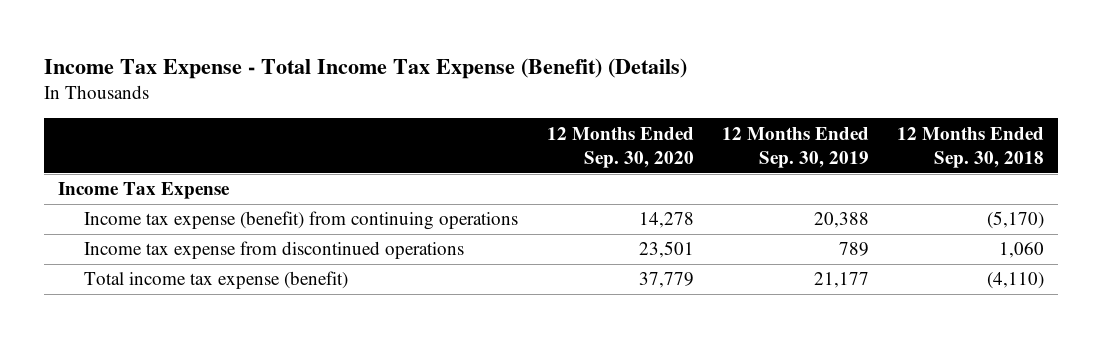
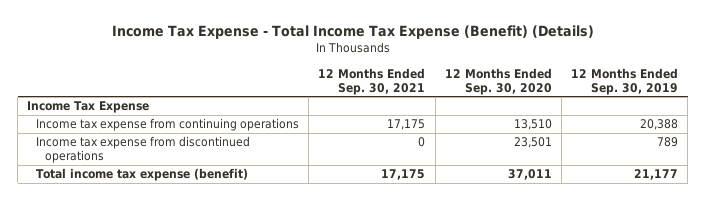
- | 12 Months Ended Sep. 30, 2020 | 12 Months Ended Sep. 30, 2019 | 12 Months Ended Sep. 30, 2018
+ | 12 Months Ended Sep. 30, 2021 | 12 Months Ended Sep. 30, 2020 | 12 Months Ended Sep. 30, 2019
- Income tax expense (benefit) from continuing operations | 14,278 | 20,388 | (5,170)
+ Income tax expense from continuing operations | 17,175 | 13,510 | 20,388
- Total income tax expense (benefit) | 37,779 | 21,177 | (4,110)
+ Total income tax expense (benefit) | 17,175 | 37,011 | 21,177

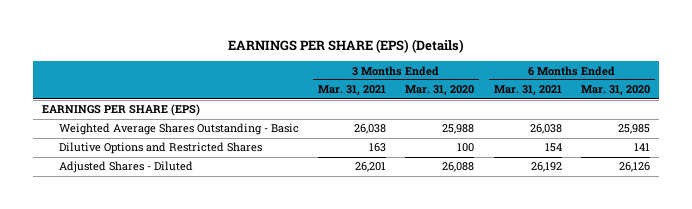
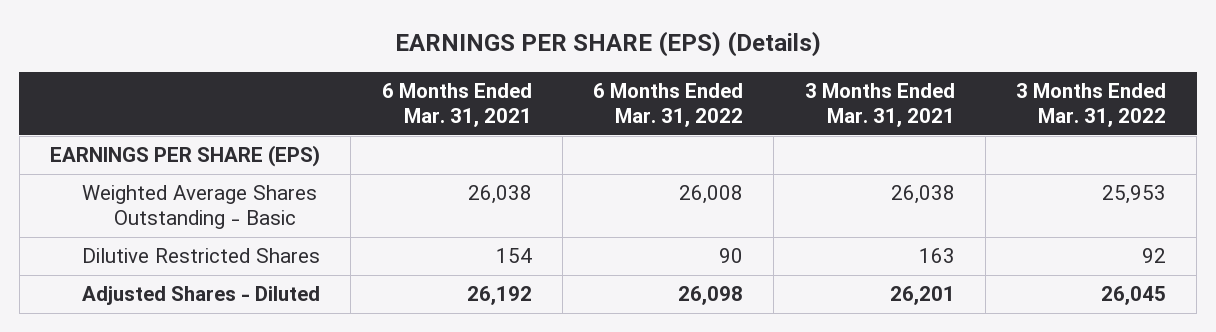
- | 3 Months Ended Mar. 31, 2021 | 3 Months Ended Mar. 31, 2020 | 6 Months Ended Mar. 31, 2021 | 6 Months Ended Mar. 31, 2020
+ | 6 Months Ended Mar. 31, 2021 | 6 Months Ended Mar. 31, 2022 | 3 Months Ended Mar. 31, 2021 | 3 Months Ended Mar. 31, 2022
- Dilutive Options and Restricted Shares | 163 | 100 | 154 | 141
+ Dilutive Restricted Shares | 154 | 90 | 163 | 92

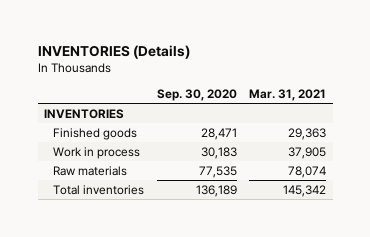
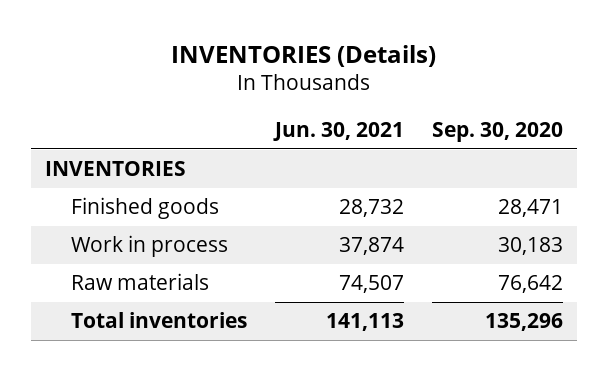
- | Sep. 30, 2020 | Mar. 31, 2021
+ | Jun. 30, 2021 | Sep. 30, 2020
- Raw materials | 77,535 | 78,074
- Total inventories | 136,189 | 145,342
+ Raw materials | 74,507 | 76,642
+ Total inventories | 141,113 | 135,296

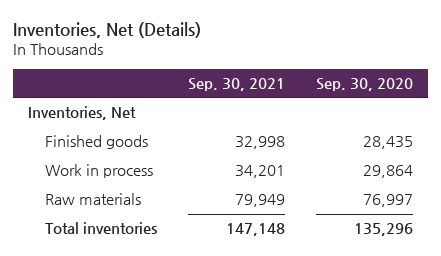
- INVENTORIES (Details)
+ Inventories, Net (Details)
- | Jun. 30, 2021 | Sep. 30, 2020
+ | Sep. 30, 2021 | Sep. 30, 2020
- INVENTORIES
- Finished goods | 28,732 | 28,471
- Work in process | 37,874 | 30,183
- Raw materials | 74,507 | 76,642
+ Inventories, Net
+ Finished goods | 32,998 | 28,435
+ Work in process | 34,201 | 29,864
+ Raw materials | 79,949 | 76,997

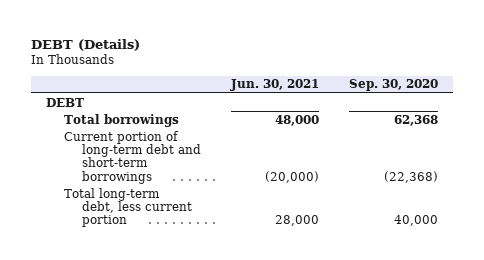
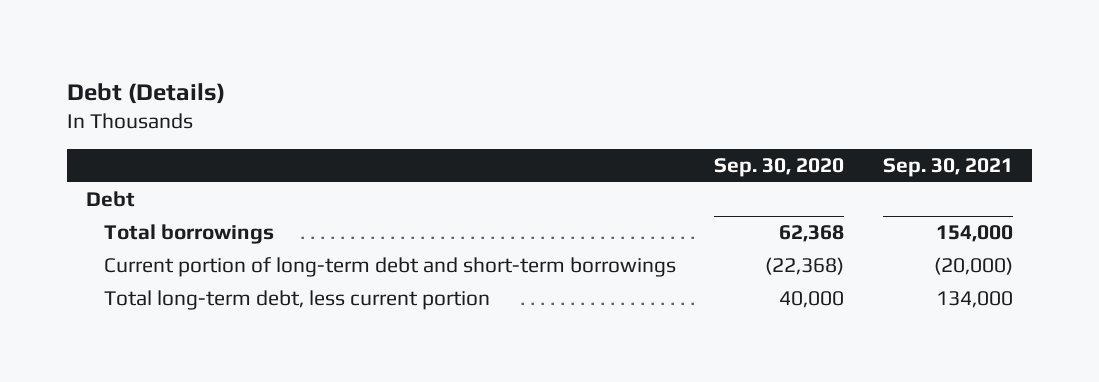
- DEBT (Details)
+ Debt (Details)
- | Jun. 30, 2021 | Sep. 30, 2020
+ | Sep. 30, 2020 | Sep. 30, 2021
- DEBT
+ Debt

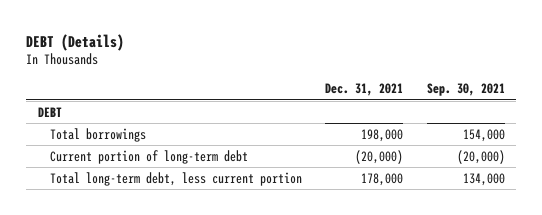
- Debt (Details)
+ DEBT (Details)
- | Sep. 30, 2020 | Sep. 30, 2021
+ | Dec. 31, 2021 | Sep. 30, 2021
- Debt
+ DEBT
- Current portion of long-term debt and short-term borrowings | (22,368) | (20,000)
+ Current portion of long-term debt | (20,000) | (20,000)

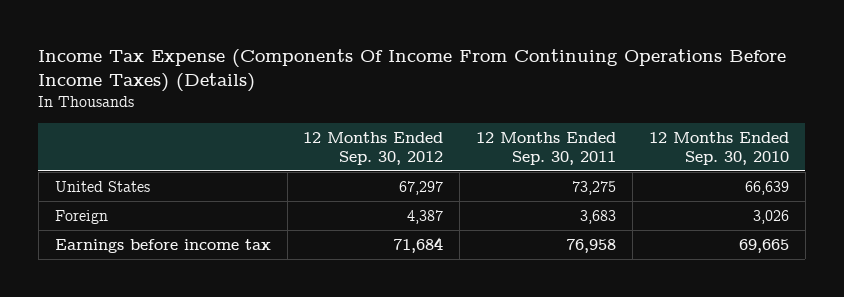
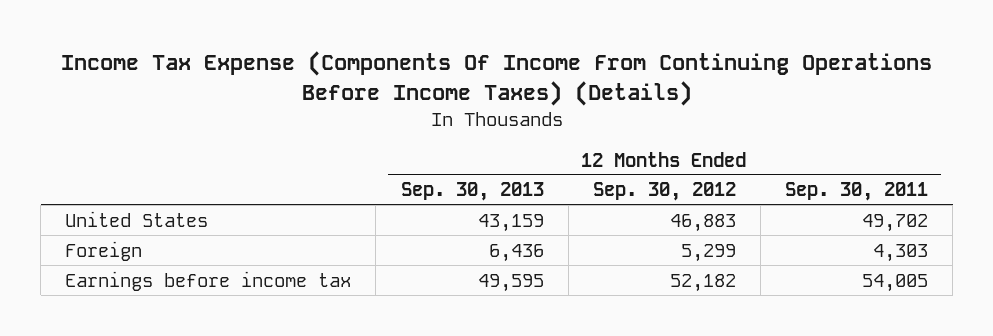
- | 12 Months Ended Sep. 30, 2012 | 12 Months Ended Sep. 30, 2011 | 12 Months Ended Sep. 30, 2010
+ | 12 Months Ended Sep. 30, 2013 | 12 Months Ended Sep. 30, 2012 | 12 Months Ended Sep. 30, 2011
- United States | 67,297 | 73,275 | 66,639
- Foreign | 4,387 | 3,683 | 3,026
- Earnings before income tax | 71,684 | 76,958 | 69,665
+ United States | 43,159 | 46,883 | 49,702
+ Foreign | 6,436 | 5,299 | 4,303
+ Earnings before income tax | 49,595 | 52,182 | 54,005

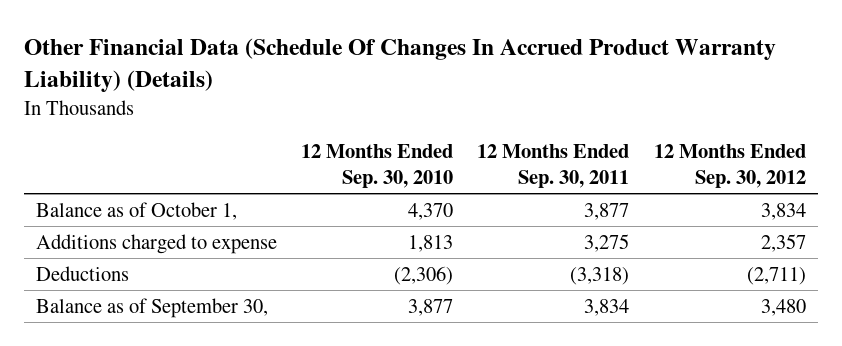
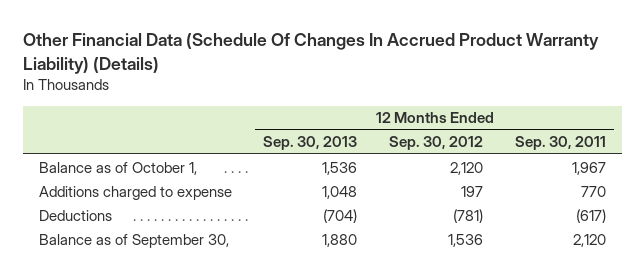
- | 12 Months Ended Sep. 30, 2010 | 12 Months Ended Sep. 30, 2011 | 12 Months Ended Sep. 30, 2012
+ | 12 Months Ended Sep. 30, 2013 | 12 Months Ended Sep. 30, 2012 | 12 Months Ended Sep. 30, 2011
- Balance as of October 1, | 4,370 | 3,877 | 3,834
- Additions charged to expense | 1,813 | 3,275 | 2,357
- Deductions | (2,306) | (3,318) | (2,711)
- Balance as of September 30, | 3,877 | 3,834 | 3,480
+ Balance as of October 1, | 1,536 | 2,120 | 1,967
+ Additions charged to expense | 1,048 | 197 | 770
+ Deductions | (704) | (781) | (617)
+ Balance as of September 30, | 1,880 | 1,536 | 2,120

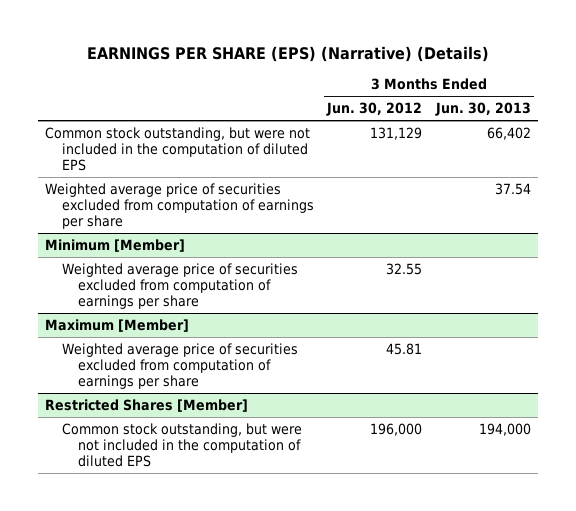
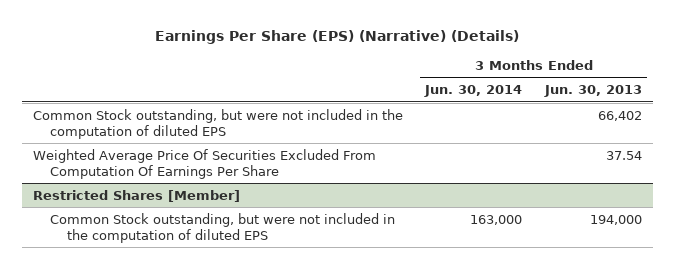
- EARNINGS PER SHARE (EPS) (Narrative) (Details)
+ Earnings Per Share (EPS) (Narrative) (Details)
- | 3 Months Ended Jun. 30, 2012 | 3 Months Ended Jun. 30, 2013
+ | 3 Months Ended Jun. 30, 2014 | 3 Months Ended Jun. 30, 2013
- Common stock outstanding, but were not included in the computation of diluted EPS | 131,129 | 66,402
- Weighted average price of securities excluded from computation of earnings per share | | 37.54
- Minimum [Member]
- Weighted average price of securities excluded from computation of earnings per share | 32.55 |
- Maximum [Member]
- Weighted average price of securities excluded from computation of earnings per share | 45.81 |
+ Common Stock outstanding, but were not included in the computation of diluted EPS | | 66,402
+ Weighted Average Price Of Securities Excluded From Computation Of Earnings Per Share | | 37.54
@ Restricted Shares [Member]
- Common stock outstanding, but were not included in the computation of diluted EPS | 196,000 | 194,000
+ Common Stock outstanding, but were not included in the computation of diluted EPS | 163,000 | 194,000

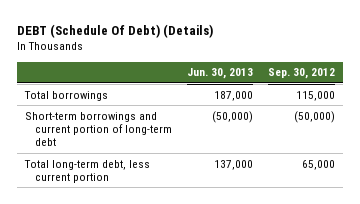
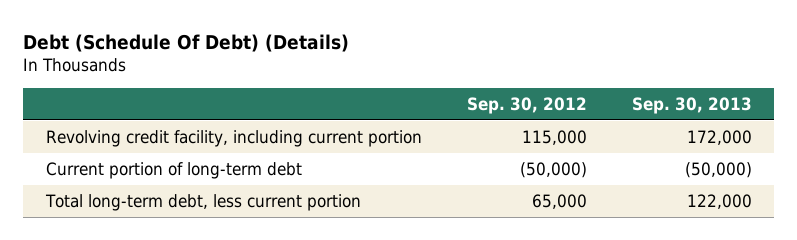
- DEBT (Schedule Of Debt) (Details)
+ Debt (Schedule Of Debt) (Details)
- | Jun. 30, 2013 | Sep. 30, 2012
+ | Sep. 30, 2012 | Sep. 30, 2013
- Total borrowings | 187,000 | 115,000
- Short-term borrowings and current portion of long-term debt | (50,000) | (50,000)
+ Revolving credit facility, including current portion | 115,000 | 172,000
+ Current portion of long-term debt | (50,000) | (50,000)

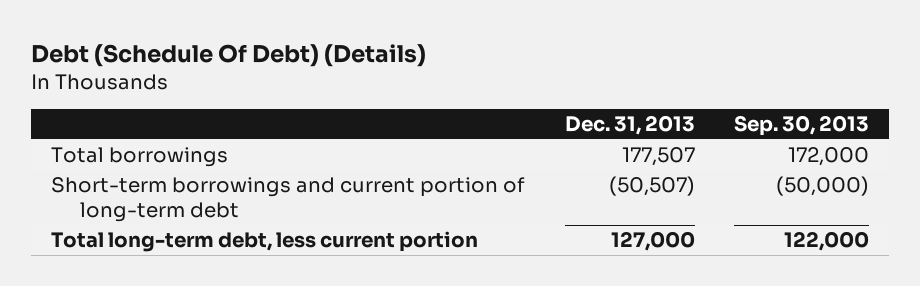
- | Sep. 30, 2012 | Sep. 30, 2013
+ | Dec. 31, 2013 | Sep. 30, 2013
- Revolving credit facility, including current portion | 115,000 | 172,000
- Current portion of long-term debt | (50,000) | (50,000)
+ Total borrowings | 177,507 | 172,000
+ Short-term borrowings and current portion of long-term debt | (50,507) | (50,000)

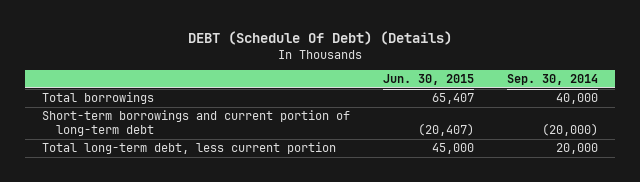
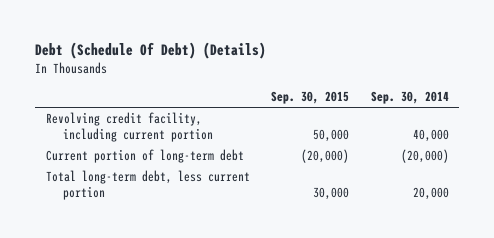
- DEBT (Schedule Of Debt) (Details)
+ Debt (Schedule Of Debt) (Details)
- | Jun. 30, 2015 | Sep. 30, 2014
+ | Sep. 30, 2015 | Sep. 30, 2014
- Total borrowings | 65,407 | 40,000
- Short-term borrowings and current portion of long-term debt | (20,407) | (20,000)
+ Revolving credit facility, including current portion | 50,000 | 40,000
+ Current portion of long-term debt | (20,000) | (20,000)

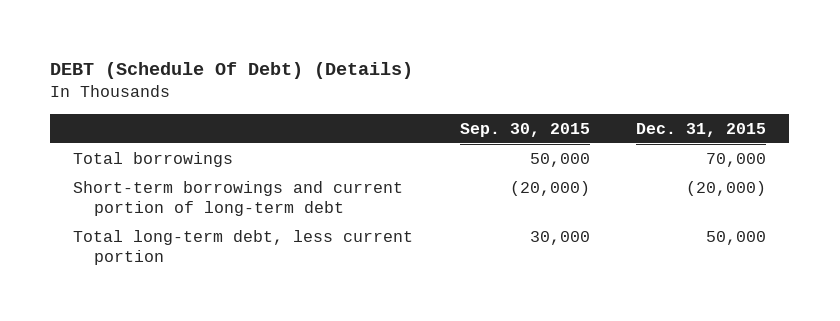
- Debt (Schedule Of Debt) (Details)
+ DEBT (Schedule Of Debt) (Details)
- | Sep. 30, 2015 | Sep. 30, 2014
+ | Sep. 30, 2015 | Dec. 31, 2015
- Revolving credit facility, including current portion | 50,000 | 40,000
- Current portion of long-term debt | (20,000) | (20,000)
+ Total borrowings | 50,000 | 70,000
+ Short-term borrowings and current portion of long-term debt | (20,000) | (20,000)

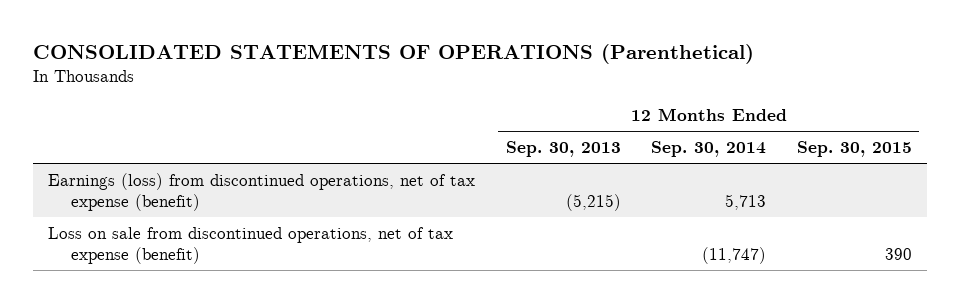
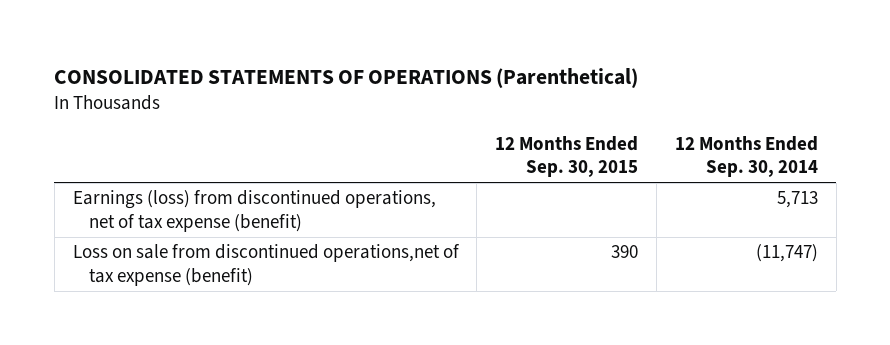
- | 12 Months Ended Sep. 30, 2013 | 12 Months Ended Sep. 30, 2014 | 12 Months Ended Sep. 30, 2015
+ | 12 Months Ended Sep. 30, 2015 | 12 Months Ended Sep. 30, 2014
- Loss on sale from discontinued operations, net of tax expense (benefit) | | (11,747) | 390
+ Loss on sale from discontinued operations,net of tax expense (benefit) | 390 | (11,747)

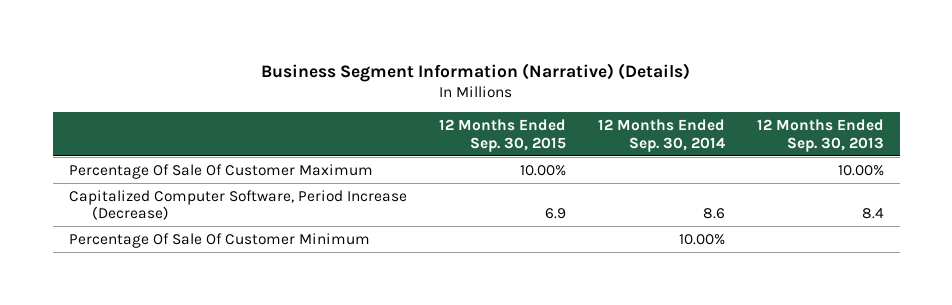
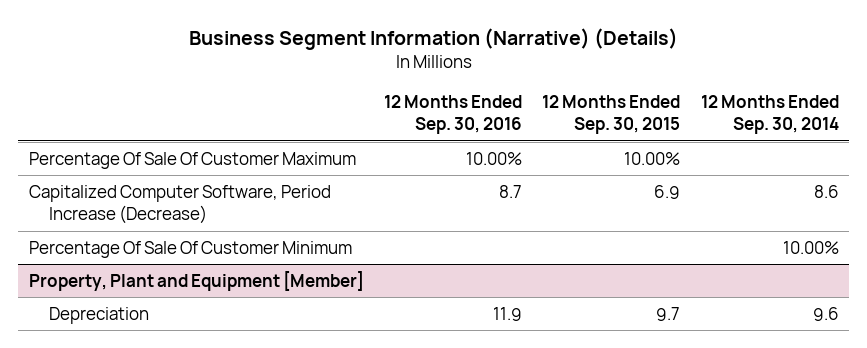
- | 12 Months Ended Sep. 30, 2015 | 12 Months Ended Sep. 30, 2014 | 12 Months Ended Sep. 30, 2013
+ | 12 Months Ended Sep. 30, 2016 | 12 Months Ended Sep. 30, 2015 | 12 Months Ended Sep. 30, 2014
+ Property, Plant and Equipment [Member]
+ Depreciation | 11.9 | 9.7 | 9.6

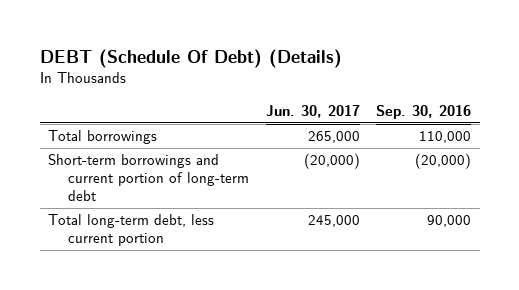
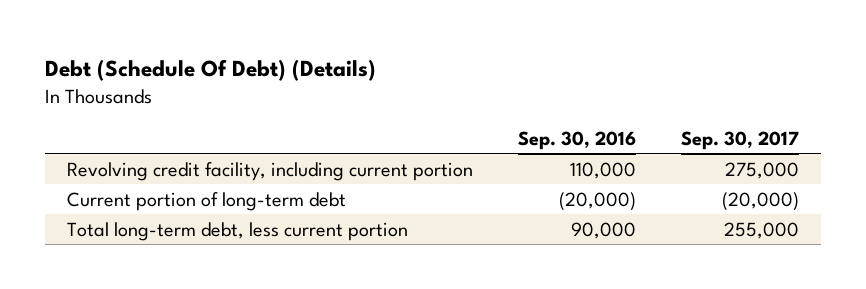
- DEBT (Schedule Of Debt) (Details)
+ Debt (Schedule Of Debt) (Details)
- | Jun. 30, 2017 | Sep. 30, 2016
+ | Sep. 30, 2016 | Sep. 30, 2017
- Total borrowings | 265,000 | 110,000
- Short-term borrowings and current portion of long-term debt | (20,000) | (20,000)
+ Revolving credit facility, including current portion | 110,000 | 275,000
+ Current portion of long-term debt | (20,000) | (20,000)

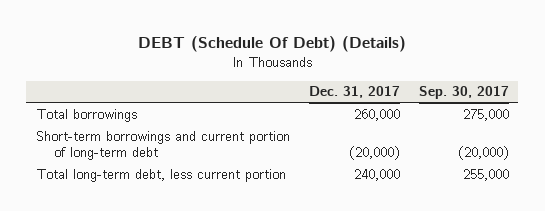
- Debt (Schedule Of Debt) (Details)
+ DEBT (Schedule Of Debt) (Details)
- | Sep. 30, 2016 | Sep. 30, 2017
+ | Dec. 31, 2017 | Sep. 30, 2017
- Revolving credit facility, including current portion | 110,000 | 275,000
- Current portion of long-term debt | (20,000) | (20,000)
+ Total borrowings | 260,000 | 275,000
+ Short-term borrowings and current portion of long-term debt | (20,000) | (20,000)

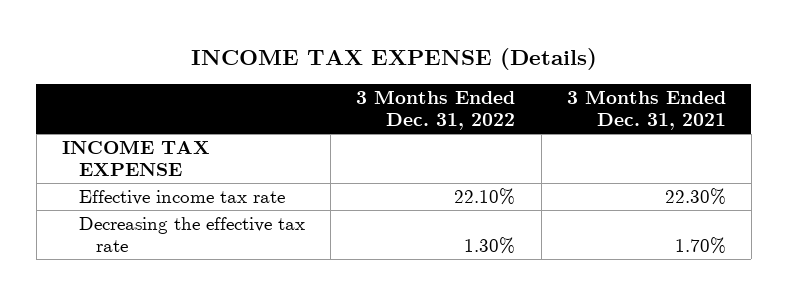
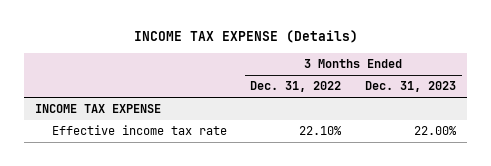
- | 3 Months Ended Dec. 31, 2022 | 3 Months Ended Dec. 31, 2021
+ | 3 Months Ended Dec. 31, 2022 | 3 Months Ended Dec. 31, 2023
- Decreasing the effective tax rate | 1.30% | 1.70%

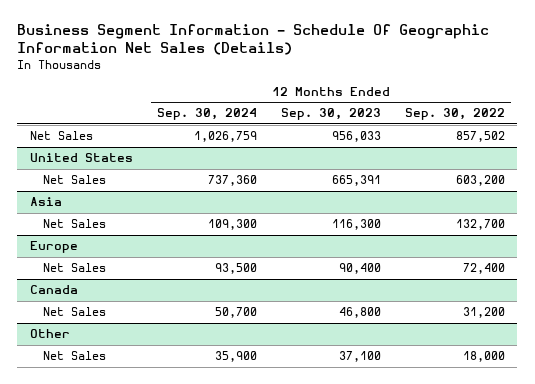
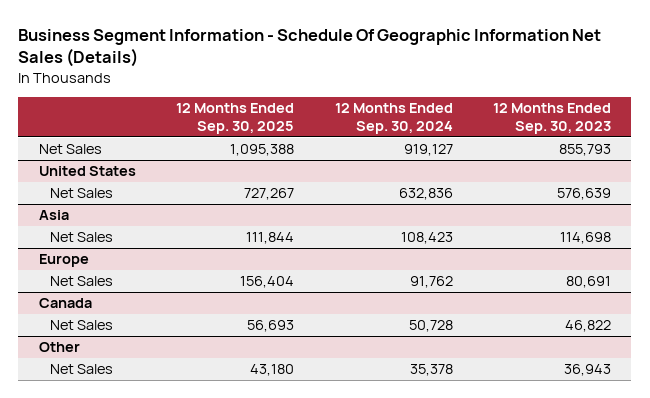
- | 12 Months Ended Sep. 30, 2024 | 12 Months Ended Sep. 30, 2023 | 12 Months Ended Sep. 30, 2022
+ | 12 Months Ended Sep. 30, 2025 | 12 Months Ended Sep. 30, 2024 | 12 Months Ended Sep. 30, 2023
- Net Sales | 1,026,759 | 956,033 | 857,502
+ Net Sales | 1,095,388 | 919,127 | 855,793
@ United States
- Net Sales | 737,360 | 665,391 | 603,200
+ Net Sales | 727,267 | 632,836 | 576,639
@ Asia
- Net Sales | 109,300 | 116,300 | 132,700
+ Net Sales | 111,844 | 108,423 | 114,698
@ Europe
- Net Sales | 93,500 | 90,400 | 72,400
+ Net Sales | 156,404 | 91,762 | 80,691
@ Canada
- Net Sales | 50,700 | 46,800 | 31,200
+ Net Sales | 56,693 | 50,728 | 46,822
@ Other
- Net Sales | 35,900 | 37,100 | 18,000
+ Net Sales | 43,180 | 35,378 | 36,943

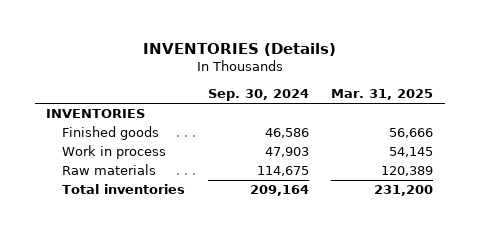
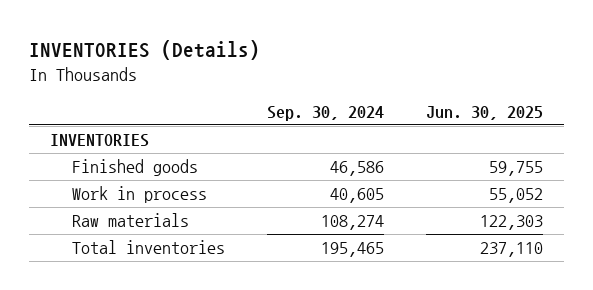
- | Sep. 30, 2024 | Mar. 31, 2025
+ | Sep. 30, 2024 | Jun. 30, 2025
- Work in process | 47,903 | 54,145
- Raw materials | 114,675 | 120,389
- Total inventories | 209,164 | 231,200
+ Work in process | 40,605 | 55,052
+ Raw materials | 108,274 | 122,303
+ Total inventories | 195,465 | 237,110

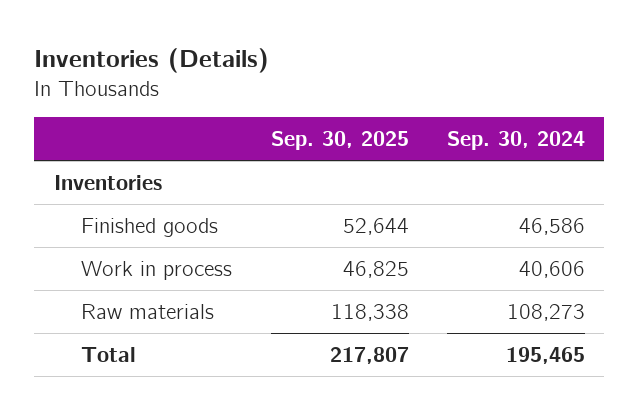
- INVENTORIES (Details)
+ Inventories (Details)
- | Sep. 30, 2024 | Jun. 30, 2025
+ | Sep. 30, 2025 | Sep. 30, 2024
- INVENTORIES
+ Inventories
- Work in process | 40,605 | 55,052
- Raw materials | 108,274 | 122,303
- Total inventories | 195,465 | 237,110
+ Work in process | 46,825 | 40,606
+ Raw materials | 118,338 | 108,273
+ Total | 217,807 | 195,465

